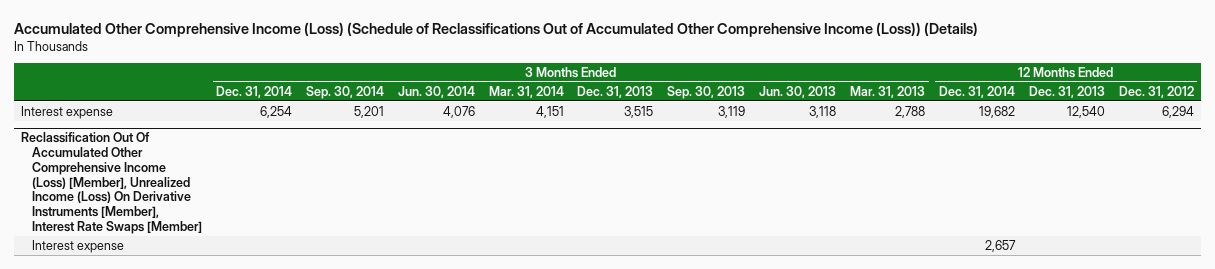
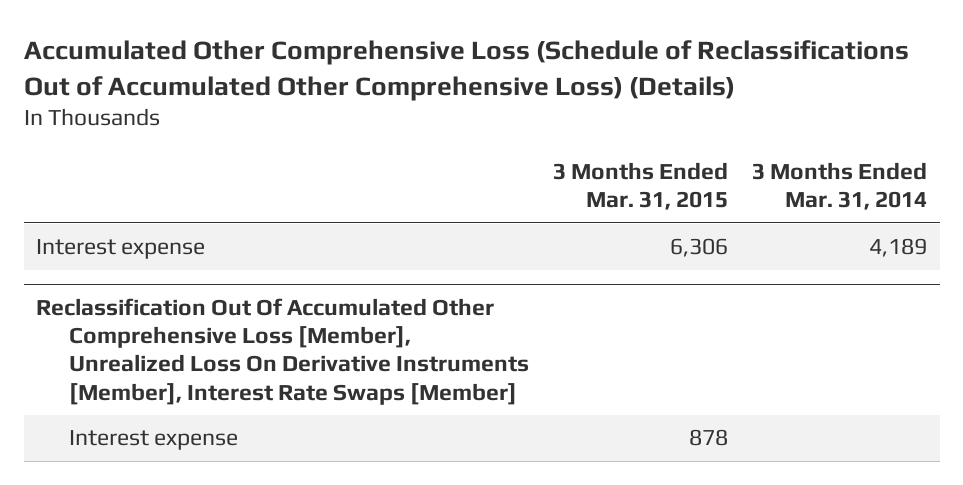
- Accumulated Other Comprehensive Income (Loss) (Schedule of Reclassifications Out of Accumulated Other Comprehensive Income (Loss)) (Details)
+ Accumulated Other Comprehensive Loss (Schedule of Reclassifications Out of Accumulated Other Comprehensive Loss) (Details)
- | 3 Months Ended Dec. 31, 2014 | 3 Months Ended Sep. 30, 2014 | 3 Months Ended Jun. 30, 2014 | 3 Months Ended Mar. 31, 2014 | 3 Months Ended Dec. 31, 2013 | 3 Months Ended Sep. 30, 2013 | 3 Months Ended Jun. 30, 2013 | 3 Months Ended Mar. 31, 2013 | 12 Months Ended Dec. 31, 2014 | 12 Months Ended Dec. 31, 2013 | 12 Months Ended Dec. 31, 2012
+ | 3 Months Ended Mar. 31, 2015 | 3 Months Ended Mar. 31, 2014
- Interest expense | 6,254 | 5,201 | 4,076 | 4,151 | 3,515 | 3,119 | 3,118 | 2,788 | 19,682 | 12,540 | 6,294
- Reclassification Out Of Accumulated Other Comprehensive Income (Loss) [Member], Unrealized Income (Loss) On Derivative Instruments [Member], Interest Rate Swaps [Member]
+ Interest expense | 6,306 | 4,189
+ Reclassification Out Of Accumulated Other Comprehensive Loss [Member], Unrealized Loss On Derivative Instruments [Member], Interest Rate Swaps [Member]

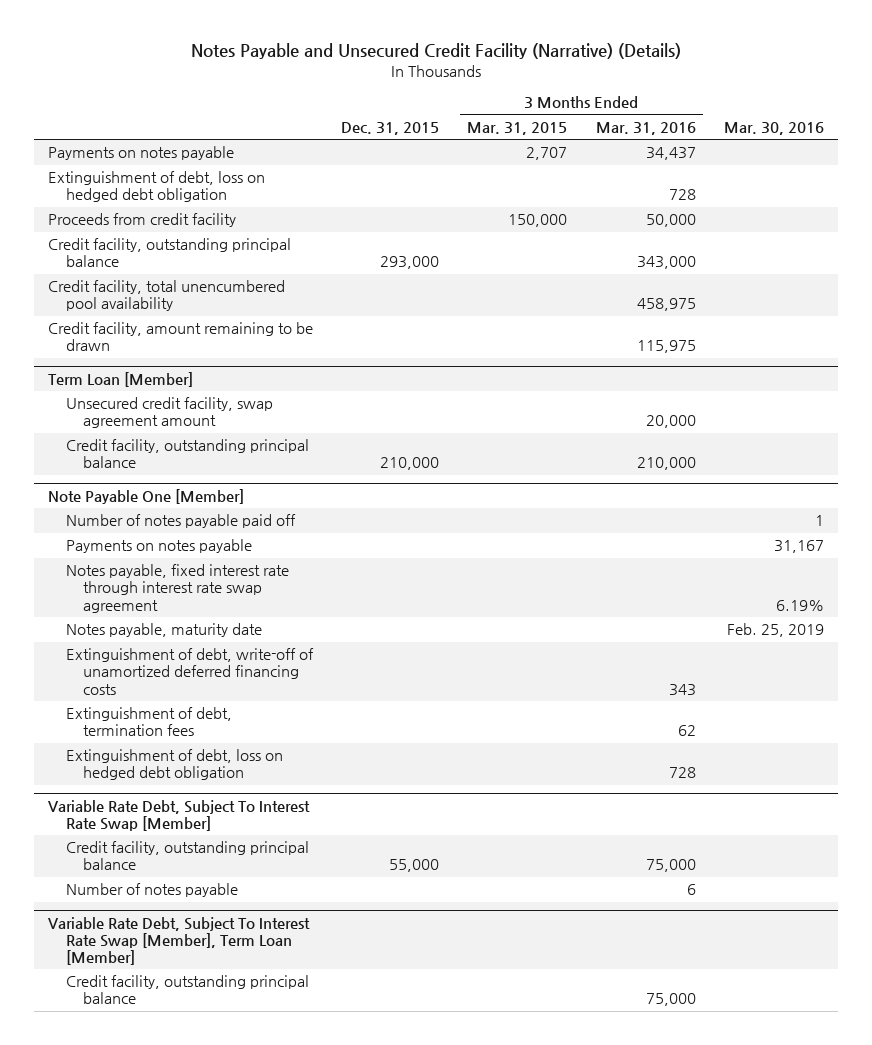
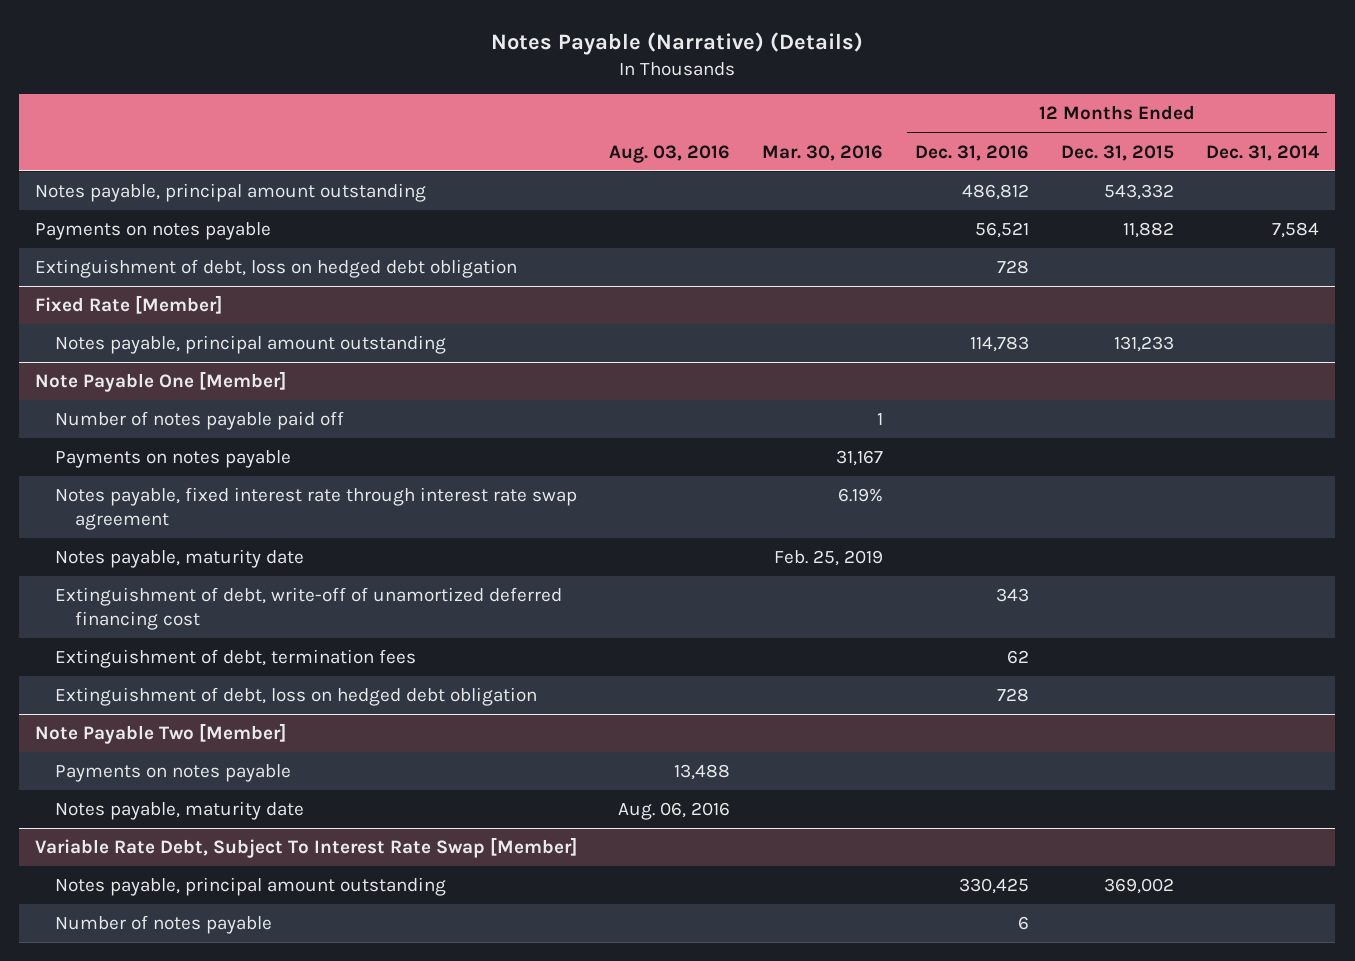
- Notes Payable and Unsecured Credit Facility (Narrative) (Details)
+ Notes Payable (Narrative) (Details)
- | Dec. 31, 2015 | 3 Months Ended Mar. 31, 2015 | 3 Months Ended Mar. 31, 2016 | Mar. 30, 2016
+ | Aug. 03, 2016 | Mar. 30, 2016 | 12 Months Ended Dec. 31, 2016 | 12 Months Ended Dec. 31, 2015 | 12 Months Ended Dec. 31, 2014
+ Notes payable, principal amount outstanding | | | 486,812 | 543,332 |
- Proceeds from credit facility | | 150,000 | 50,000 |
- Credit facility, outstanding principal balance | 293,000 | | 343,000 |
- Credit facility, total unencumbered pool availability | | | 458,975 |
- Credit facility, amount remaining to be drawn | | | 115,975 |
- Term Loan [Member]
- Unsecured credit facility, swap agreement amount | | | 20,000 |
- Credit facility, outstanding principal balance | 210,000 | | 210,000 |
+ Fixed Rate [Member]
+ Notes payable, principal amount outstanding | | | 114,783 | 131,233 |
@ Note Payable One [Member]
- Extinguishment of debt, write-off of unamortized deferred financing costs | | | 343 |
+ Extinguishment of debt, write-off of unamortized deferred financing cost | | | 343 | |
+ Note Payable Two [Member]
+ Payments on notes payable | 13,488 | | | |
+ Notes payable, maturity date | Aug. 06, 2016 | | | |
@ Variable Rate Debt, Subject To Interest Rate Swap [Member]
- Credit facility, outstanding principal balance | 55,000 | | 75,000 |
+ Notes payable, principal amount outstanding | | | 330,425 | 369,002 |
- Variable Rate Debt, Subject To Interest Rate Swap [Member], Term Loan [Member]
- Credit facility, outstanding principal balance | | | 75,000 |

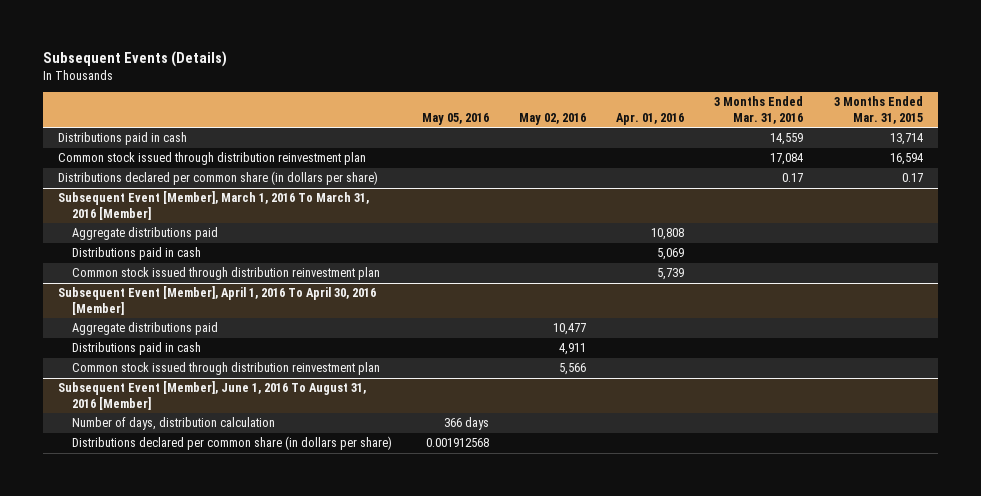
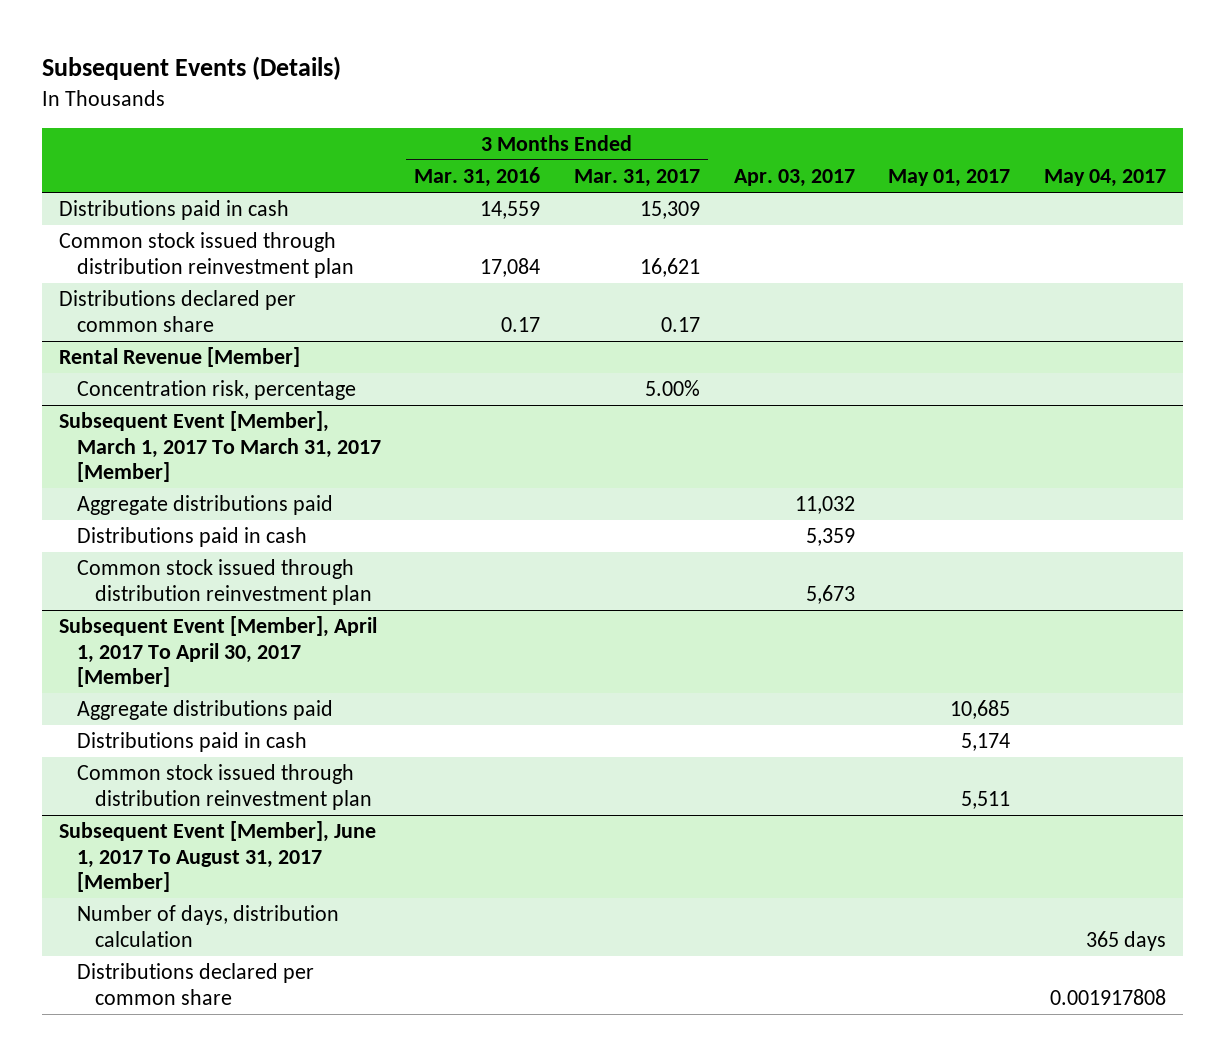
- | May 05, 2016 | May 02, 2016 | Apr. 01, 2016 | 3 Months Ended Mar. 31, 2016 | 3 Months Ended Mar. 31, 2015
+ | 3 Months Ended Mar. 31, 2016 | 3 Months Ended Mar. 31, 2017 | Apr. 03, 2017 | May 01, 2017 | May 04, 2017
- Distributions declared per common share (in dollars per share) | | | | 0.17 | 0.17
- Subsequent Event [Member], March 1, 2016 To March 31, 2016 [Member]
+ Distributions declared per common share | 0.17 | 0.17 | | |
+ Rental Revenue [Member]
+ Concentration risk, percentage | | 5.00% | | |
+ Subsequent Event [Member], March 1, 2017 To March 31, 2017 [Member]
- Subsequent Event [Member], April 1, 2016 To April 30, 2016 [Member]
+ Subsequent Event [Member], April 1, 2017 To April 30, 2017 [Member]
- Subsequent Event [Member], June 1, 2016 To August 31, 2016 [Member]
+ Subsequent Event [Member], June 1, 2017 To August 31, 2017 [Member]
- Distributions declared per common share (in dollars per share) | 0.001912568 | | | |
+ Distributions declared per common share | | | | | 0.001917808

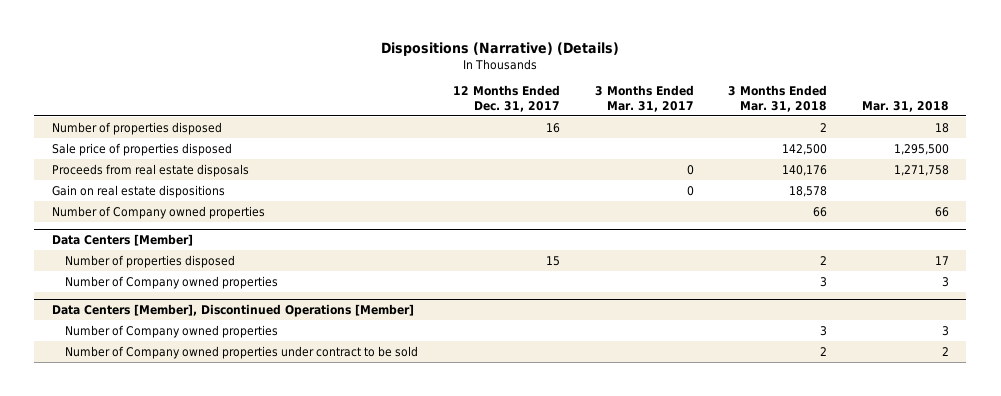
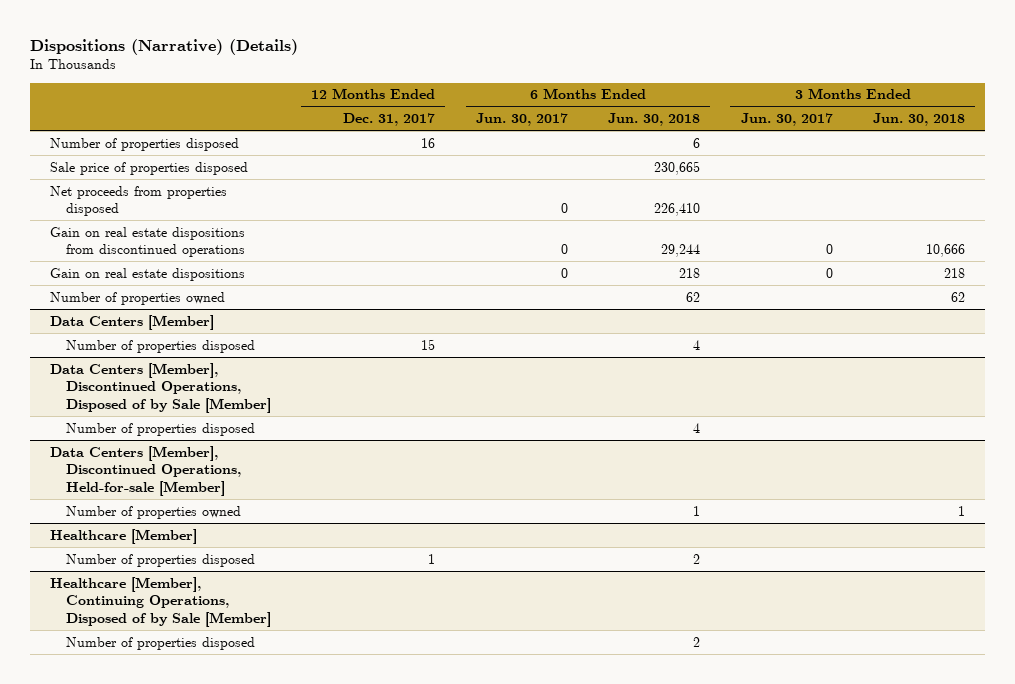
- | 12 Months Ended Dec. 31, 2017 | 3 Months Ended Mar. 31, 2017 | 3 Months Ended Mar. 31, 2018 | Mar. 31, 2018
+ | 12 Months Ended Dec. 31, 2017 | 6 Months Ended Jun. 30, 2017 | 6 Months Ended Jun. 30, 2018 | 3 Months Ended Jun. 30, 2017 | 3 Months Ended Jun. 30, 2018
- Proceeds from real estate disposals | | 0 | 140,176 | 1,271,758
+ Net proceeds from properties disposed | | 0 | 226,410 | |
+ Gain on real estate dispositions from discontinued operations | | 0 | 29,244 | 0 | 10,666
- Number of Company owned properties | | | 66 | 66
+ Number of properties owned | | | 62 | | 62
@ Data Centers [Member]
- Number of Company owned properties | | | 3 | 3
- Data Centers [Member], Discontinued Operations [Member]
- Number of Company owned properties | | | 3 | 3
- Number of Company owned properties under contract to be sold | | | 2 | 2
+ Data Centers [Member], Discontinued Operations, Disposed of by Sale [Member]
+ Number of properties disposed | | | 4 | |
+ Data Centers [Member], Discontinued Operations, Held-for-sale [Member]
+ Number of properties owned | | | 1 | | 1
+ Healthcare [Member]
+ Number of properties disposed | 1 | | 2 | |
+ Healthcare [Member], Continuing Operations, Disposed of by Sale [Member]
+ Number of properties disposed | | | 2 | |

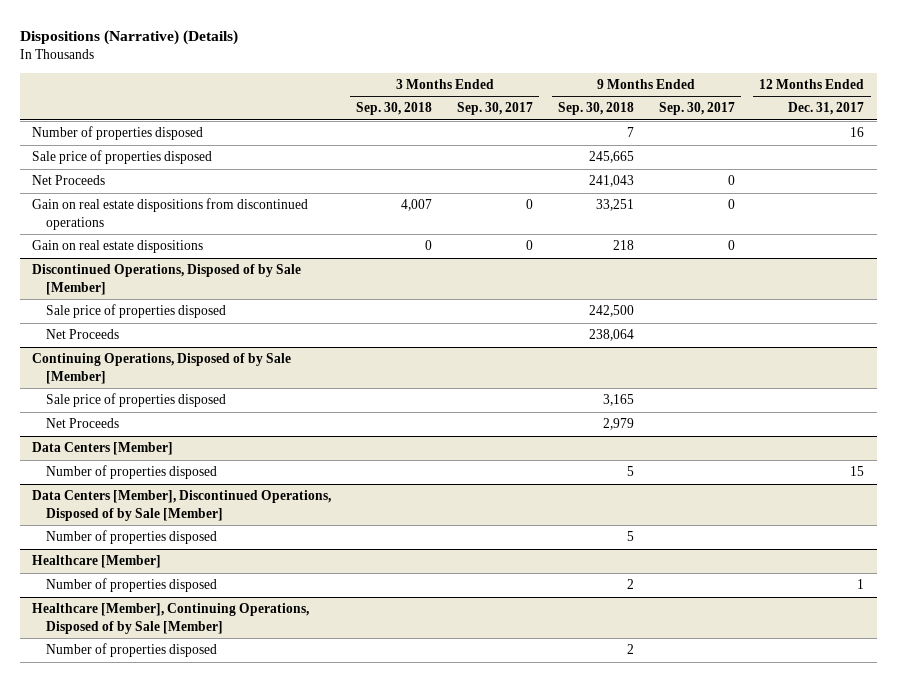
- | 12 Months Ended Dec. 31, 2017 | 6 Months Ended Jun. 30, 2017 | 6 Months Ended Jun. 30, 2018 | 3 Months Ended Jun. 30, 2017 | 3 Months Ended Jun. 30, 2018
+ | 3 Months Ended Sep. 30, 2018 | 3 Months Ended Sep. 30, 2017 | 9 Months Ended Sep. 30, 2018 | 9 Months Ended Sep. 30, 2017 | 12 Months Ended Dec. 31, 2017
- Net proceeds from properties disposed | | 0 | 226,410 | |
+ Net Proceeds | | | 241,043 | 0 |
- Number of properties owned | | | 62 | | 62
+ Discontinued Operations, Disposed of by Sale [Member]
+ Sale price of properties disposed | | | 242,500 | |
+ Net Proceeds | | | 238,064 | |
+ Continuing Operations, Disposed of by Sale [Member]
+ Sale price of properties disposed | | | 3,165 | |
+ Net Proceeds | | | 2,979 | |
- Data Centers [Member], Discontinued Operations, Held-for-sale [Member]
- Number of properties owned | | | 1 | | 1

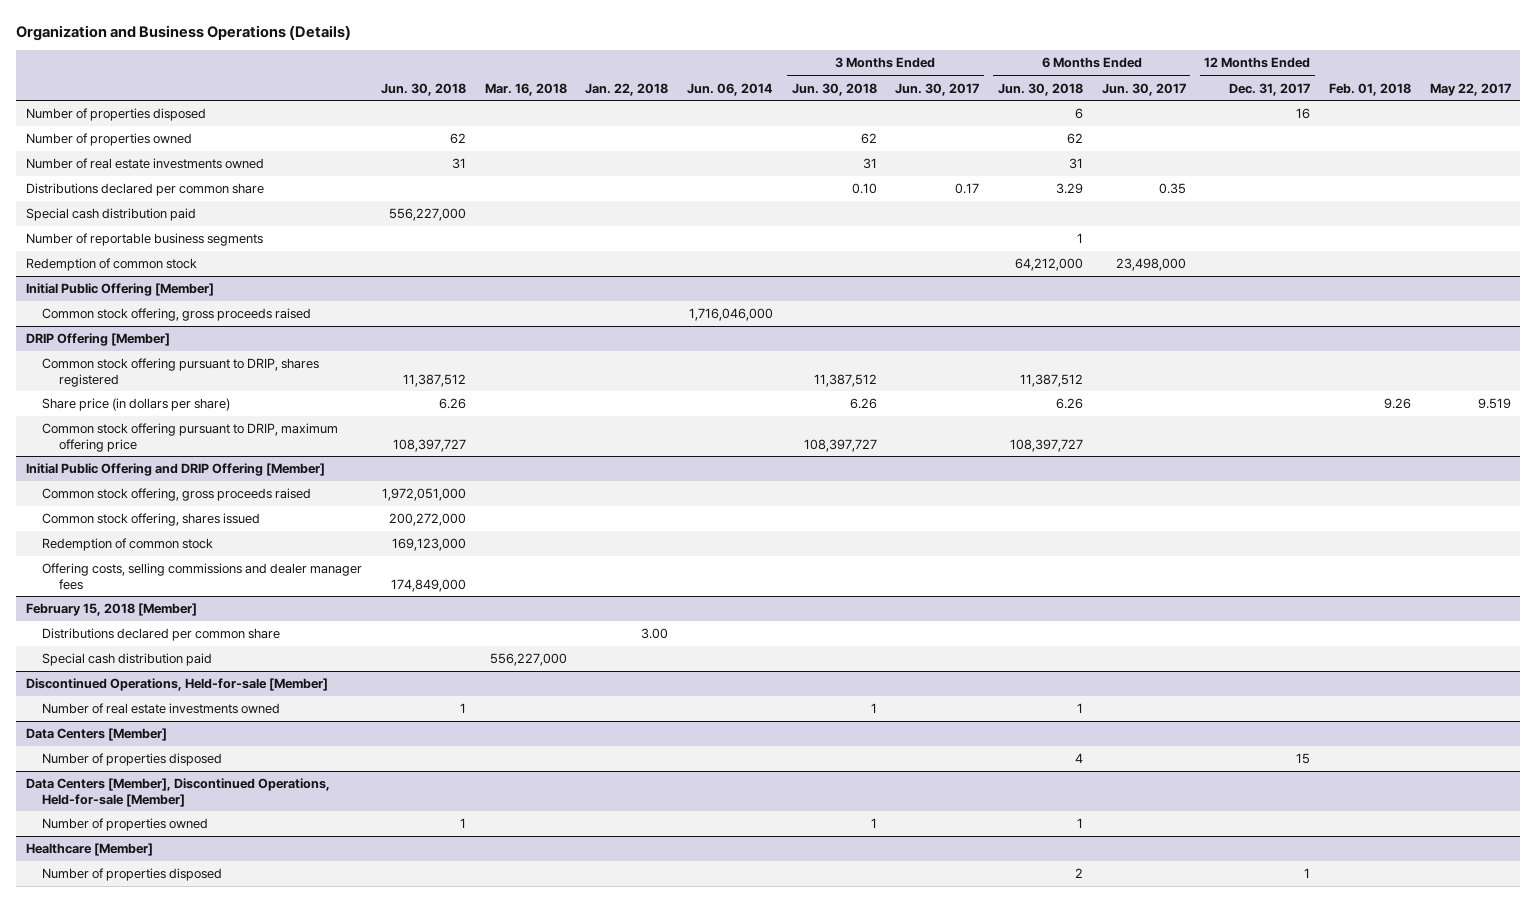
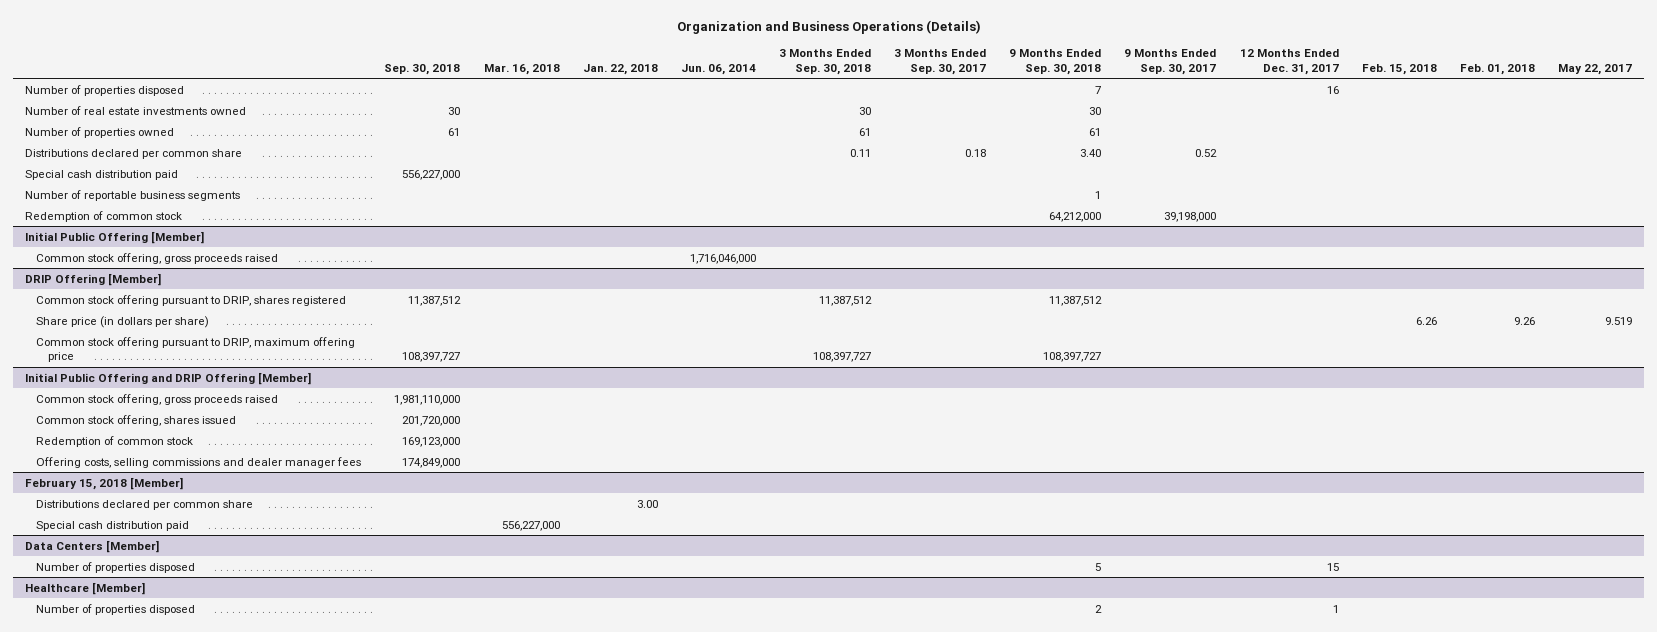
- | Jun. 30, 2018 | Mar. 16, 2018 | Jan. 22, 2018 | Jun. 06, 2014 | 3 Months Ended Jun. 30, 2018 | 3 Months Ended Jun. 30, 2017 | 6 Months Ended Jun. 30, 2018 | 6 Months Ended Jun. 30, 2017 | 12 Months Ended Dec. 31, 2017 | Feb. 01, 2018 | May 22, 2017
+ | Sep. 30, 2018 | Mar. 16, 2018 | Jan. 22, 2018 | Jun. 06, 2014 | 3 Months Ended Sep. 30, 2018 | 3 Months Ended Sep. 30, 2017 | 9 Months Ended Sep. 30, 2018 | 9 Months Ended Sep. 30, 2017 | 12 Months Ended Dec. 31, 2017 | Feb. 15, 2018 | Feb. 01, 2018 | May 22, 2017
moved down: Number of properties owned | 61 | | | | 61 | | 61 | | | | |
- Discontinued Operations, Held-for-sale [Member]
- Number of real estate investments owned | 1 | | | | 1 | | 1 | | | |
- Data Centers [Member], Discontinued Operations, Held-for-sale [Member]
- Number of properties owned | 1 | | | | 1 | | 1 | | | |

